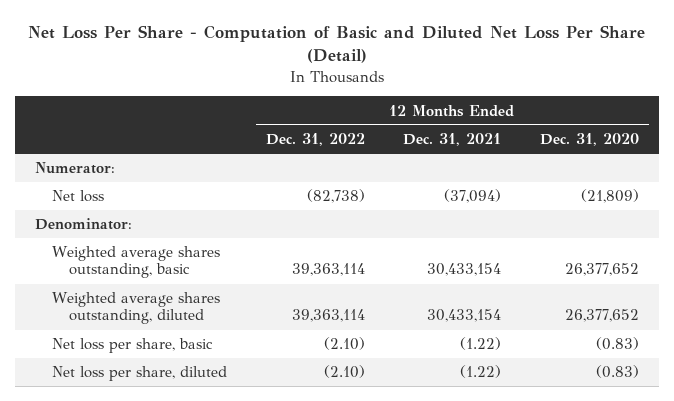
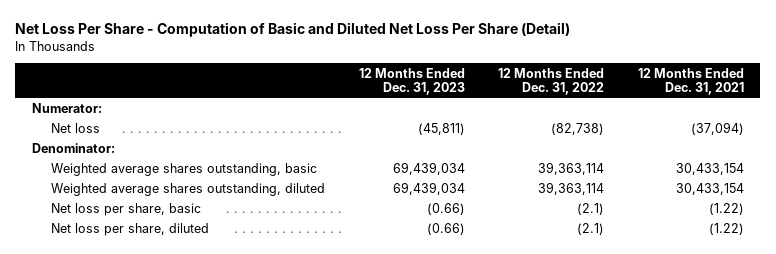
- | 12 Months Ended Dec. 31, 2022 | 12 Months Ended Dec. 31, 2021 | 12 Months Ended Dec. 31, 2020
+ | 12 Months Ended Dec. 31, 2023 | 12 Months Ended Dec. 31, 2022 | 12 Months Ended Dec. 31, 2021
- Net loss per share, basic | (2.10) | (1.22) | (0.83)
- Net loss per share, diluted | (2.10) | (1.22) | (0.83)
+ Net loss per share, basic | (0.66) | (2.1) | (1.22)
+ Net loss per share, diluted | (0.66) | (2.1) | (1.22)

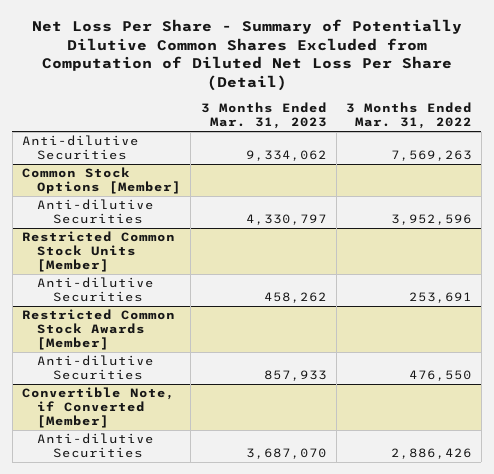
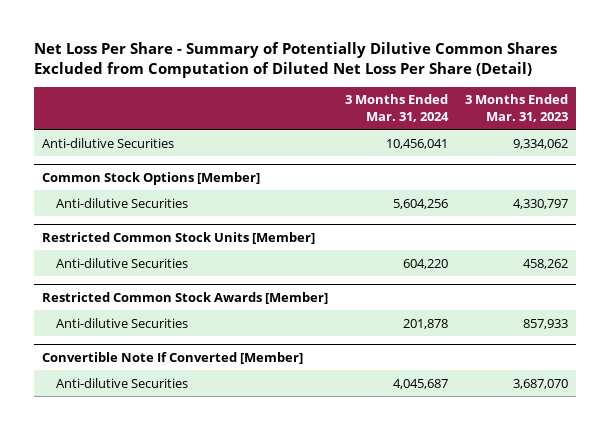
- | 3 Months Ended Mar. 31, 2023 | 3 Months Ended Mar. 31, 2022
+ | 3 Months Ended Mar. 31, 2024 | 3 Months Ended Mar. 31, 2023
- Convertible Note, if Converted [Member]
+ Convertible Note If Converted [Member]

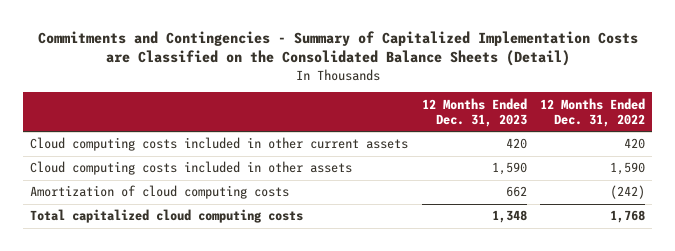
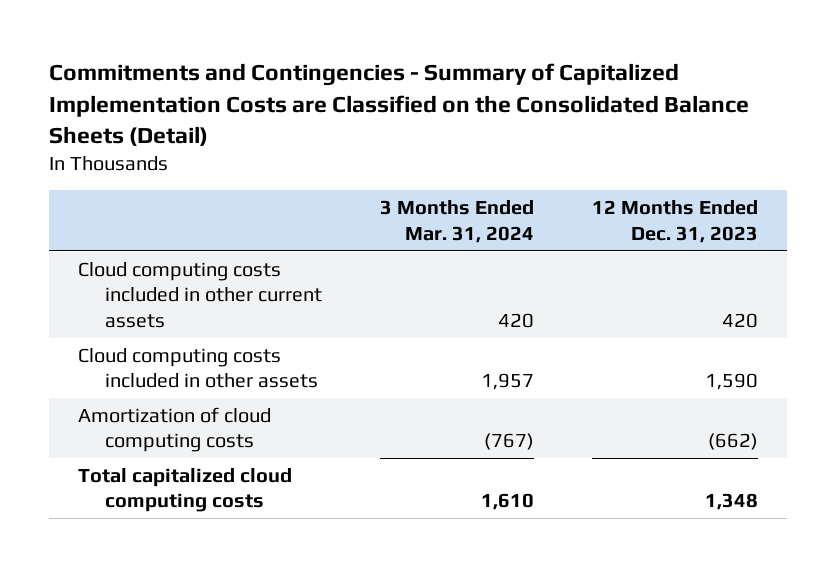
- | 12 Months Ended Dec. 31, 2023 | 12 Months Ended Dec. 31, 2022
+ | 3 Months Ended Mar. 31, 2024 | 12 Months Ended Dec. 31, 2023
- Amortization of cloud computing costs | 662 | (242)
+ Amortization of cloud computing costs | (767) | (662)

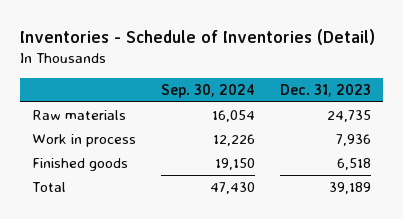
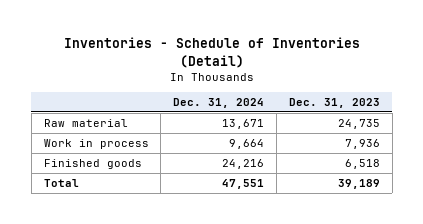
- | Sep. 30, 2024 | Dec. 31, 2023
+ | Dec. 31, 2024 | Dec. 31, 2023
- Raw materials | 16,054 | 24,735
+ Raw material | 13,671 | 24,735

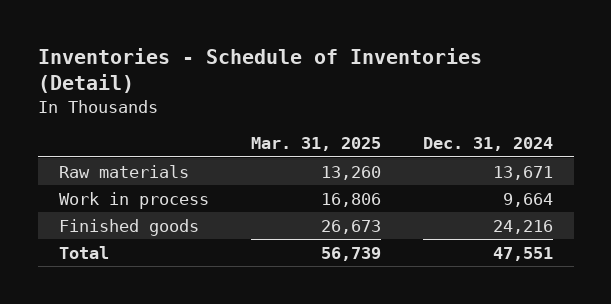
- | Dec. 31, 2024 | Dec. 31, 2023
+ | Mar. 31, 2025 | Dec. 31, 2024
- Raw material | 13,671 | 24,735
+ Raw materials | 13,260 | 13,671

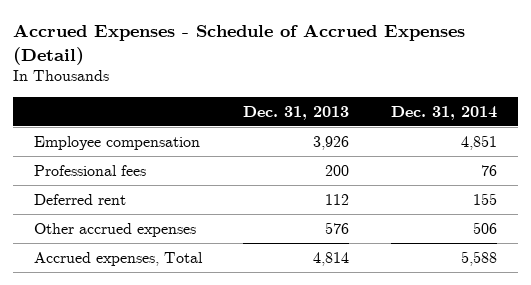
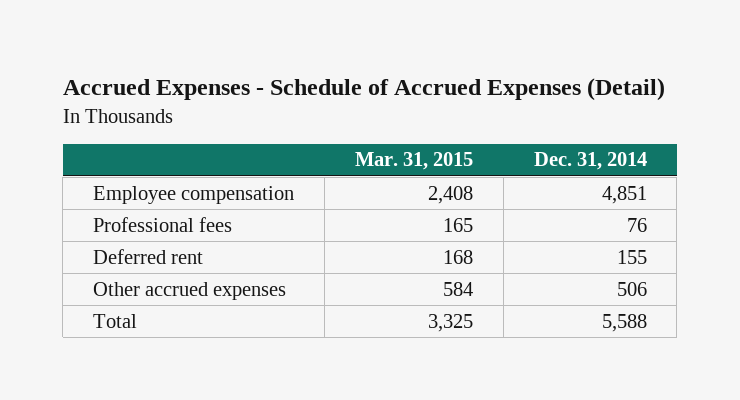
- | Dec. 31, 2013 | Dec. 31, 2014
+ | Mar. 31, 2015 | Dec. 31, 2014
- Accrued expenses, Total | 4,814 | 5,588
+ Total | 3,325 | 5,588

